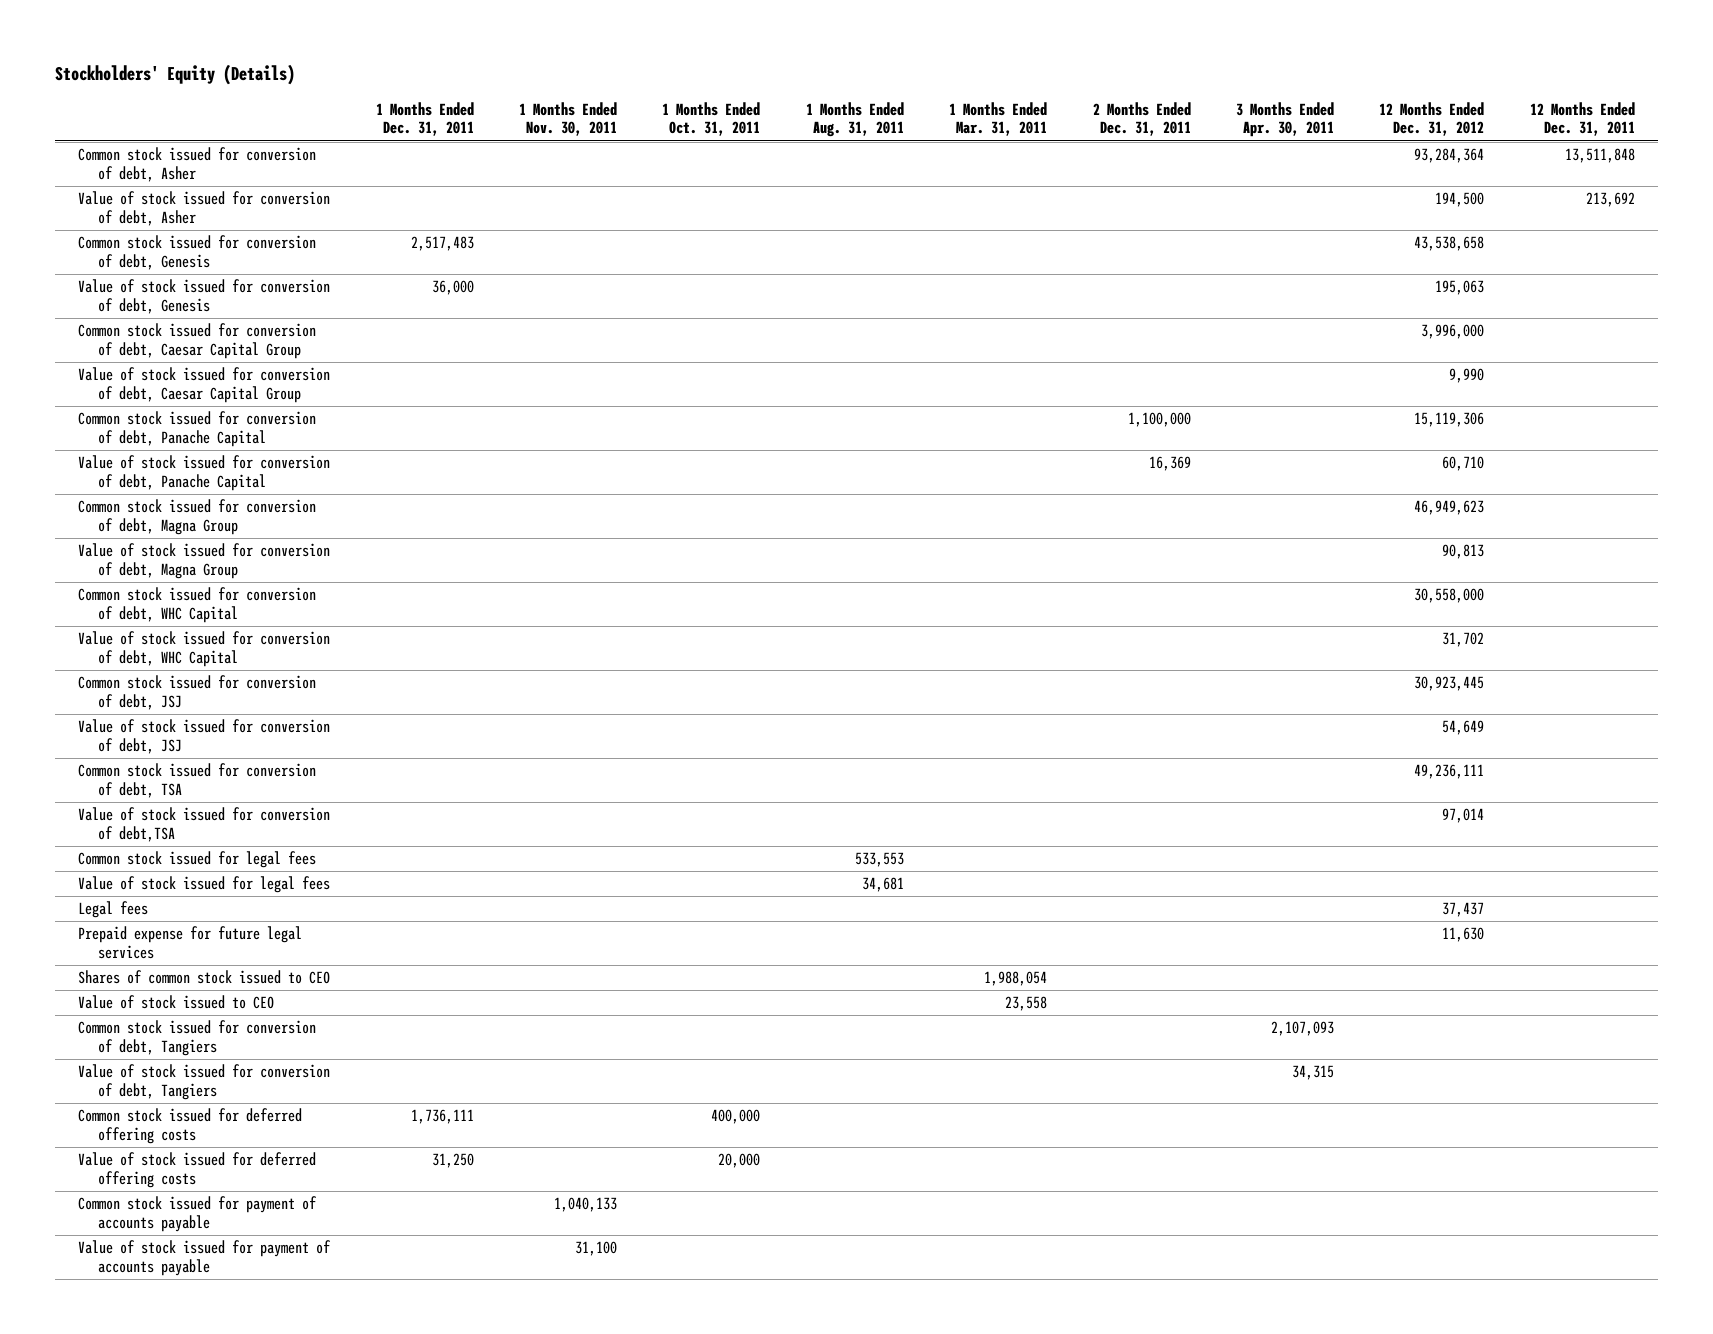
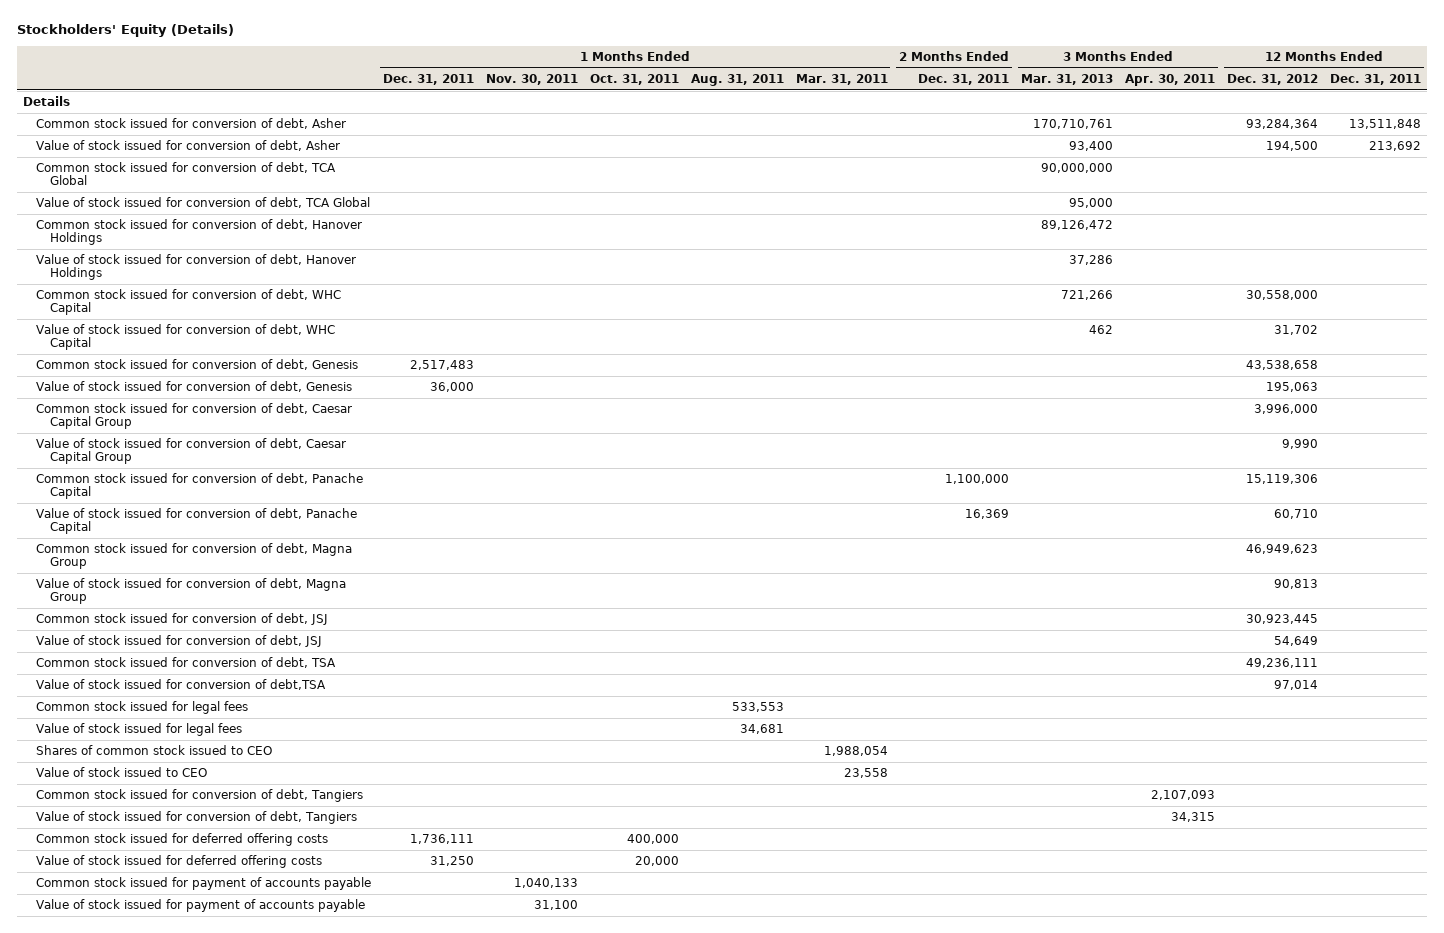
- | 1 Months Ended Dec. 31, 2011 | 1 Months Ended Nov. 30, 2011 | 1 Months Ended Oct. 31, 2011 | 1 Months Ended Aug. 31, 2011 | 1 Months Ended Mar. 31, 2011 | 2 Months Ended Dec. 31, 2011 | 3 Months Ended Apr. 30, 2011 | 12 Months Ended Dec. 31, 2012 | 12 Months Ended Dec. 31, 2011
+ | 1 Months Ended Dec. 31, 2011 | 1 Months Ended Nov. 30, 2011 | 1 Months Ended Oct. 31, 2011 | 1 Months Ended Aug. 31, 2011 | 1 Months Ended Mar. 31, 2011 | 2 Months Ended Dec. 31, 2011 | 3 Months Ended Mar. 31, 2013 | 3 Months Ended Apr. 30, 2011 | 12 Months Ended Dec. 31, 2012 | 12 Months Ended Dec. 31, 2011
+ Details
+ Common stock issued for conversion of debt, TCA Global | | | | | | | 90,000,000 | | |
+ Value of stock issued for conversion of debt, TCA Global | | | | | | | 95,000 | | |
+ Common stock issued for conversion of debt, Hanover Holdings | | | | | | | 89,126,472 | | |
+ Value of stock issued for conversion of debt, Hanover Holdings | | | | | | | 37,286 | | |
moved up: Common stock issued for conversion of debt, WHC Capital | | | | | | | 721,266 | | 30,558,000 |
moved up: Value of stock issued for conversion of debt, WHC Capital | | | | | | | 462 | | 31,702 |
- Legal fees | | | | | | | | 37,437 |
- Prepaid expense for future legal services | | | | | | | | 11,630 |

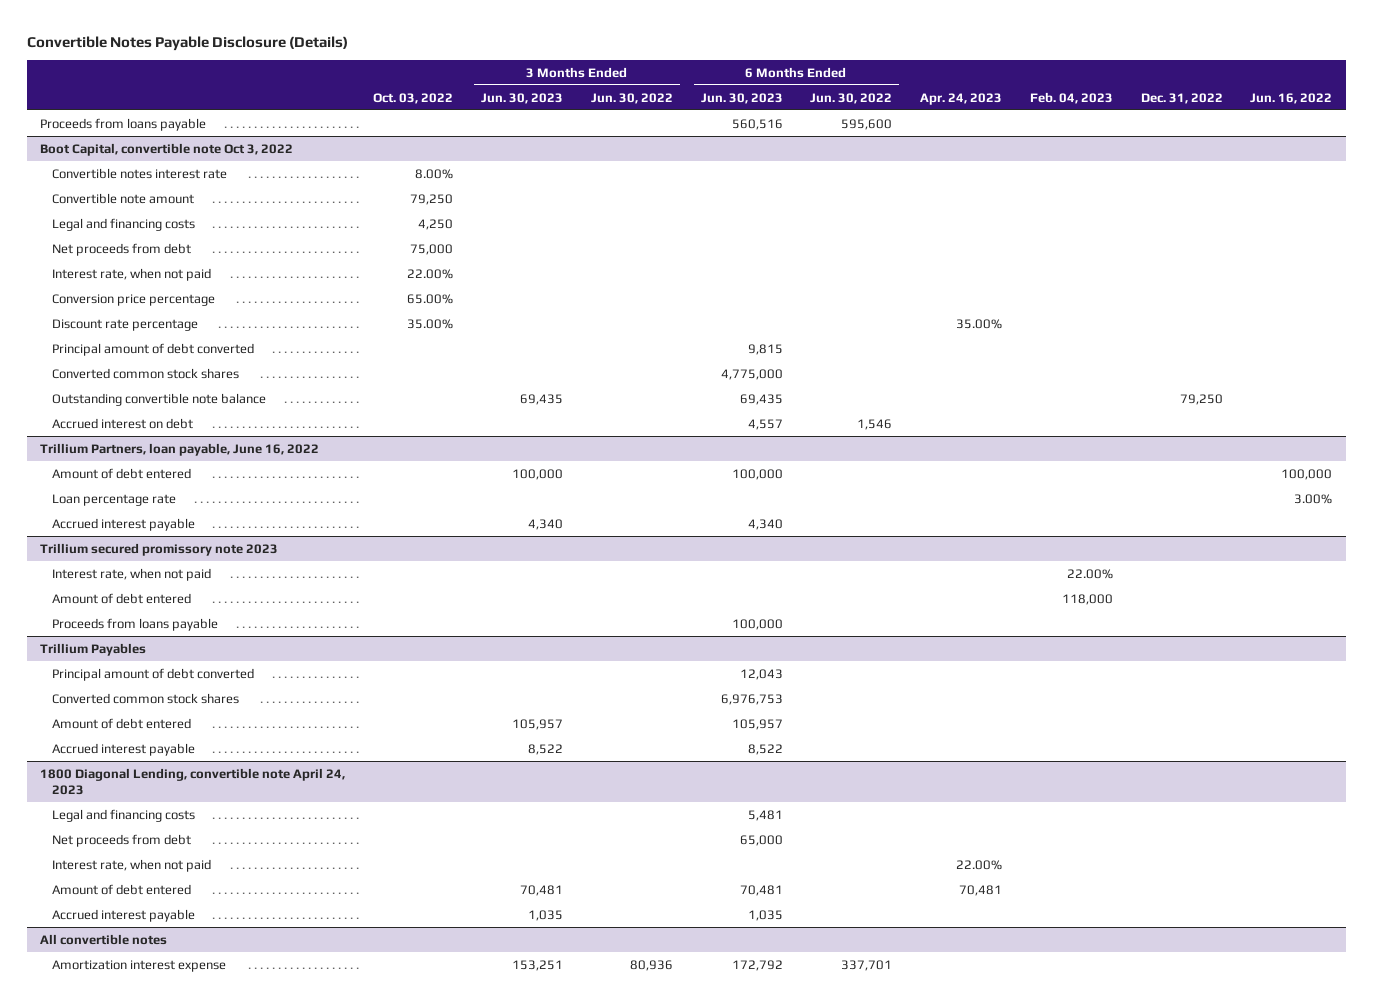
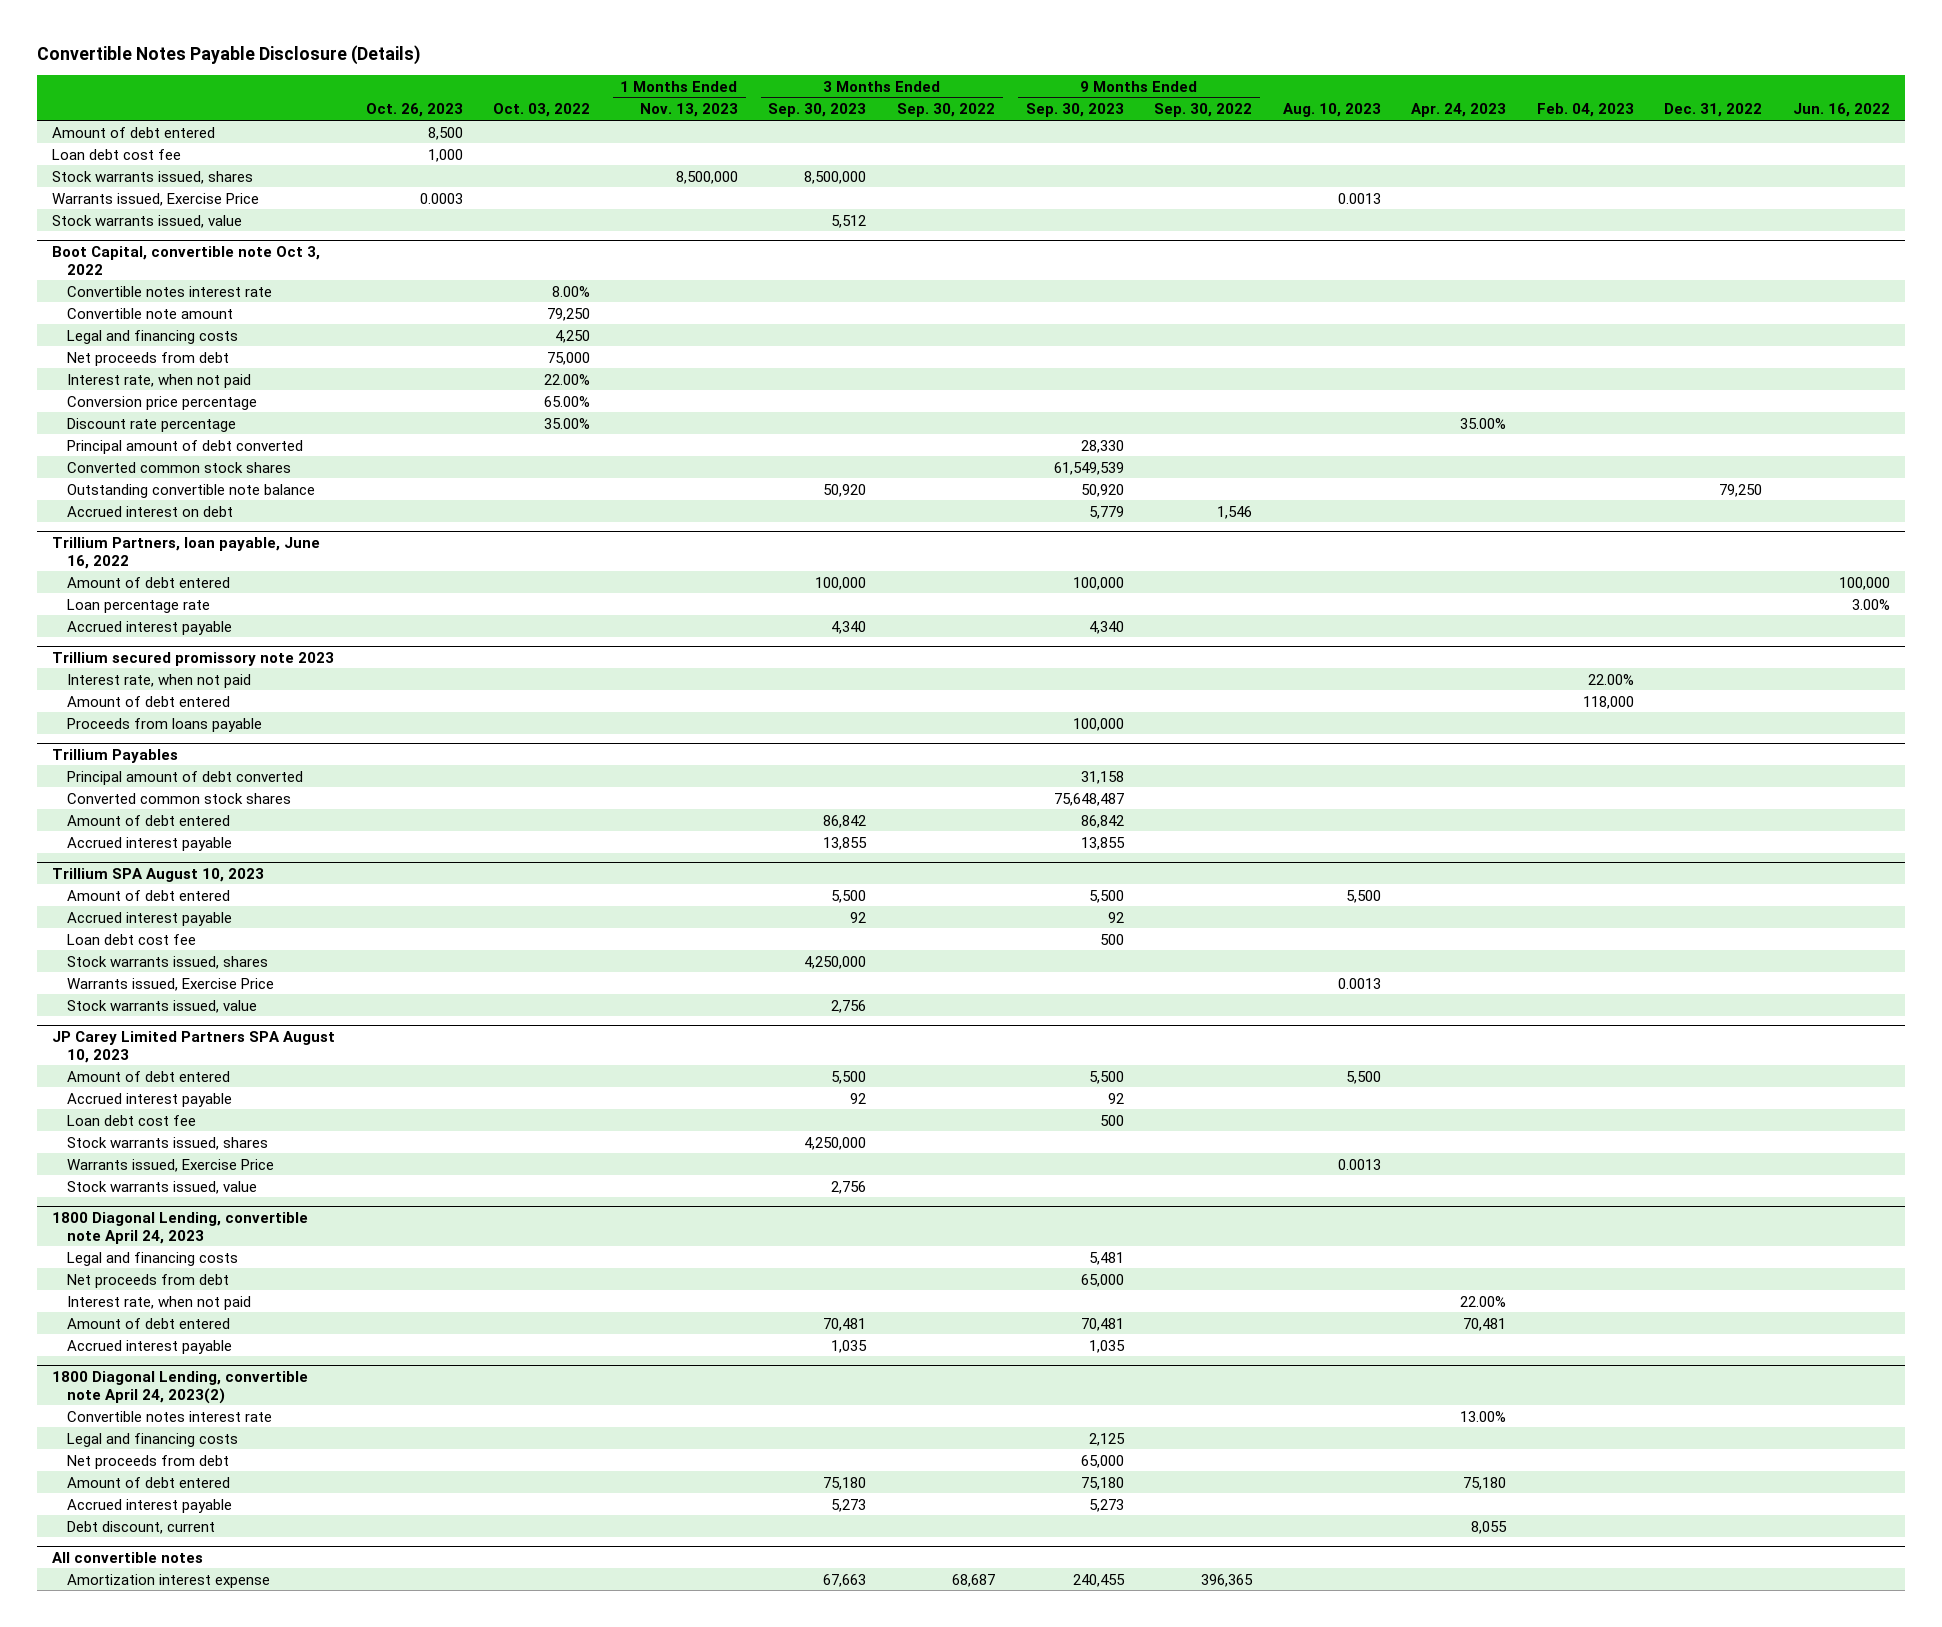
- | Oct. 03, 2022 | 3 Months Ended Jun. 30, 2023 | 3 Months Ended Jun. 30, 2022 | 6 Months Ended Jun. 30, 2023 | 6 Months Ended Jun. 30, 2022 | Apr. 24, 2023 | Feb. 04, 2023 | Dec. 31, 2022 | Jun. 16, 2022
+ | Oct. 26, 2023 | Oct. 03, 2022 | 1 Months Ended Nov. 13, 2023 | 3 Months Ended Sep. 30, 2023 | 3 Months Ended Sep. 30, 2022 | 9 Months Ended Sep. 30, 2023 | 9 Months Ended Sep. 30, 2022 | Aug. 10, 2023 | Apr. 24, 2023 | Feb. 04, 2023 | Dec. 31, 2022 | Jun. 16, 2022
- Proceeds from loans payable | | | | 560,516 | 595,600 | | | |
+ Amount of debt entered | 8,500 | | | | | | | | | | |
+ Loan debt cost fee | 1,000 | | | | | | | | | | |
+ Stock warrants issued, shares | | | 8,500,000 | 8,500,000 | | | | | | | |
+ Warrants issued, Exercise Price | 0.0003 | | | | | | | 0.0013 | | | |
+ Stock warrants issued, value | | | | 5,512 | | | | | | | |
+ Trillium SPA August 10, 2023
+ Amount of debt entered | | | | 5,500 | | 5,500 | | 5,500 | | | |
+ Accrued interest payable | | | | 92 | | 92 | | | | | |
+ Loan debt cost fee | | | | | | 500 | | | | | |
+ Stock warrants issued, shares | | | | 4,250,000 | | | | | | | |
+ Warrants issued, Exercise Price | | | | | | | | 0.0013 | | | |
+ Stock warrants issued, value | | | | 2,756 | | | | | | | |
+ JP Carey Limited Partners SPA August 10, 2023
+ Amount of debt entered | | | | 5,500 | | 5,500 | | 5,500 | | | |
+ Accrued interest payable | | | | 92 | | 92 | | | | | |
+ Loan debt cost fee | | | | | | 500 | | | | | |
+ Stock warrants issued, shares | | | | 4,250,000 | | | | | | | |
+ Warrants issued, Exercise Price | | | | | | | | 0.0013 | | | |
+ Stock warrants issued, value | | | | 2,756 | | | | | | | |
+ 1800 Diagonal Lending, convertible note April 24, 2023(2)
+ Convertible notes interest rate | | | | | | | | | 13.00% | | |
+ Legal and financing costs | | | | | | 2,125 | | | | | |
+ Net proceeds from debt | | | | | | 65,000 | | | | | |
+ Amount of debt entered | | | | 75,180 | | 75,180 | | | 75,180 | | |
+ Accrued interest payable | | | | 5,273 | | 5,273 | | | | | |
+ Debt discount, current | | | | | | | | | 8,055 | | |

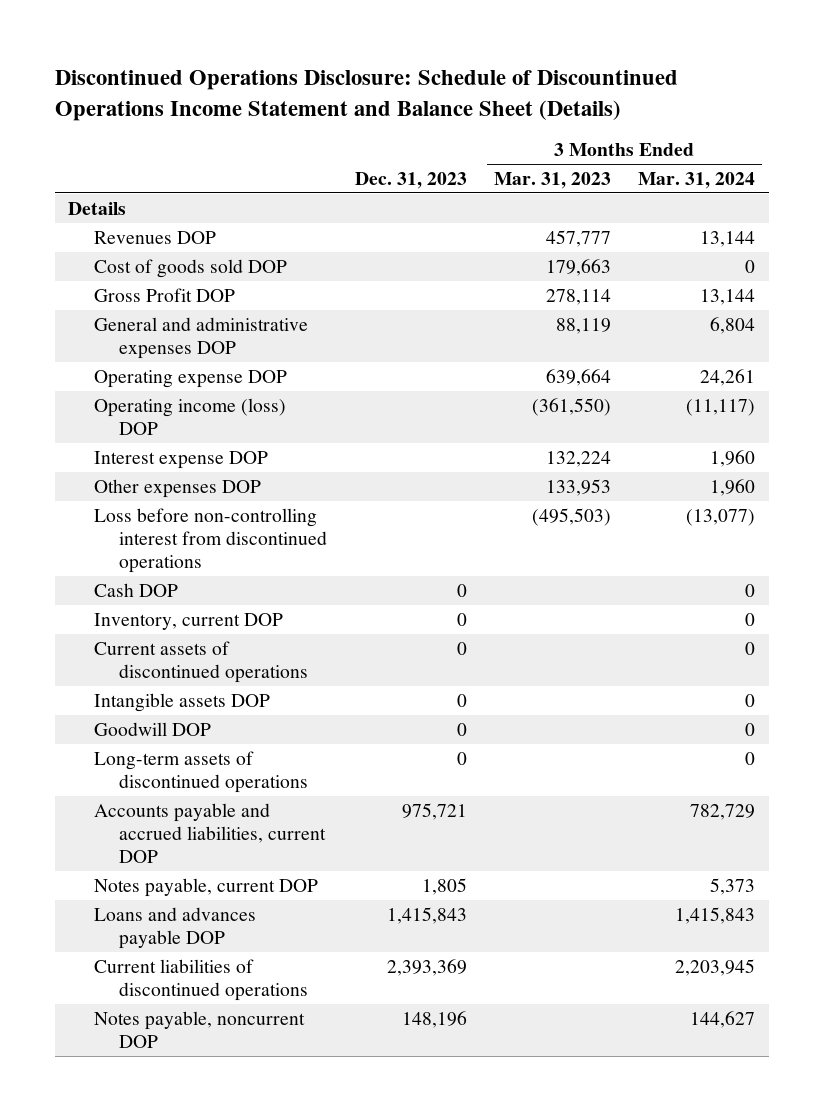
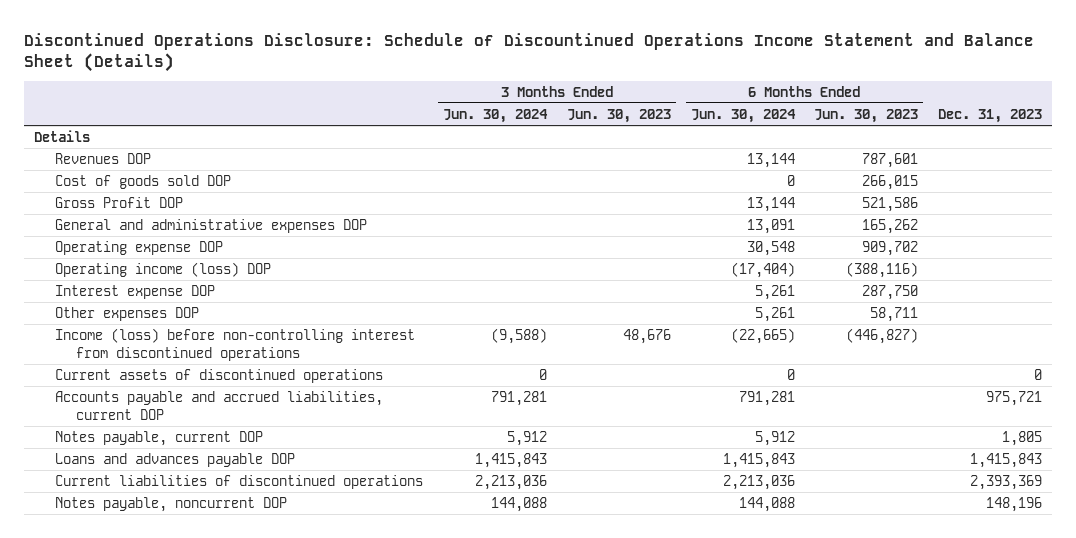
- | Dec. 31, 2023 | 3 Months Ended Mar. 31, 2023 | 3 Months Ended Mar. 31, 2024
+ | 3 Months Ended Jun. 30, 2024 | 3 Months Ended Jun. 30, 2023 | 6 Months Ended Jun. 30, 2024 | 6 Months Ended Jun. 30, 2023 | Dec. 31, 2023
- Loss before non-controlling interest from discontinued operations | | (495,503) | (13,077)
- Cash DOP | 0 | | 0
- Inventory, current DOP | 0 | | 0
+ Income (loss) before non-controlling interest from discontinued operations | (9,588) | 48,676 | (22,665) | (446,827) |
- Intangible assets DOP | 0 | | 0
- Goodwill DOP | 0 | | 0
- Long-term assets of discontinued operations | 0 | | 0

